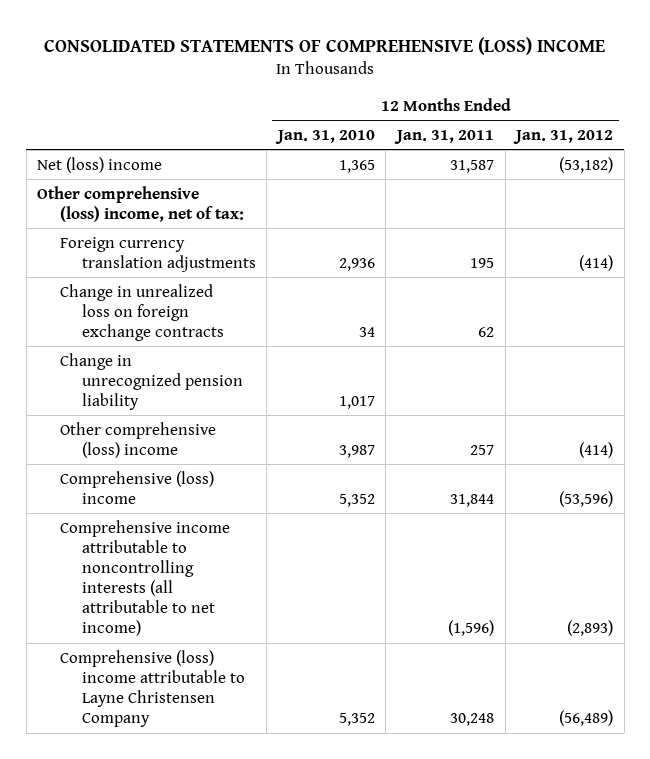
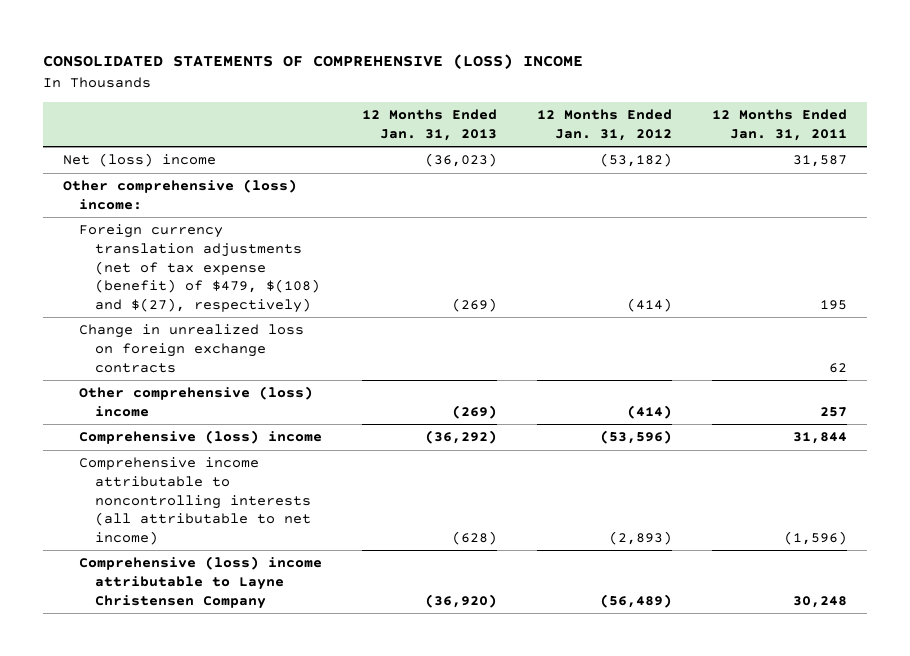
- | 12 Months Ended Jan. 31, 2010 | 12 Months Ended Jan. 31, 2011 | 12 Months Ended Jan. 31, 2012
+ | 12 Months Ended Jan. 31, 2013 | 12 Months Ended Jan. 31, 2012 | 12 Months Ended Jan. 31, 2011
- Other comprehensive (loss) income, net of tax:
- Foreign currency translation adjustments | 2,936 | 195 | (414)
+ Other comprehensive (loss) income:
+ Foreign currency translation adjustments (net of tax expense (benefit) of $479, $(108) and $(27), respectively) | (269) | (414) | 195
- Change in unrecognized pension liability | 1,017 | |

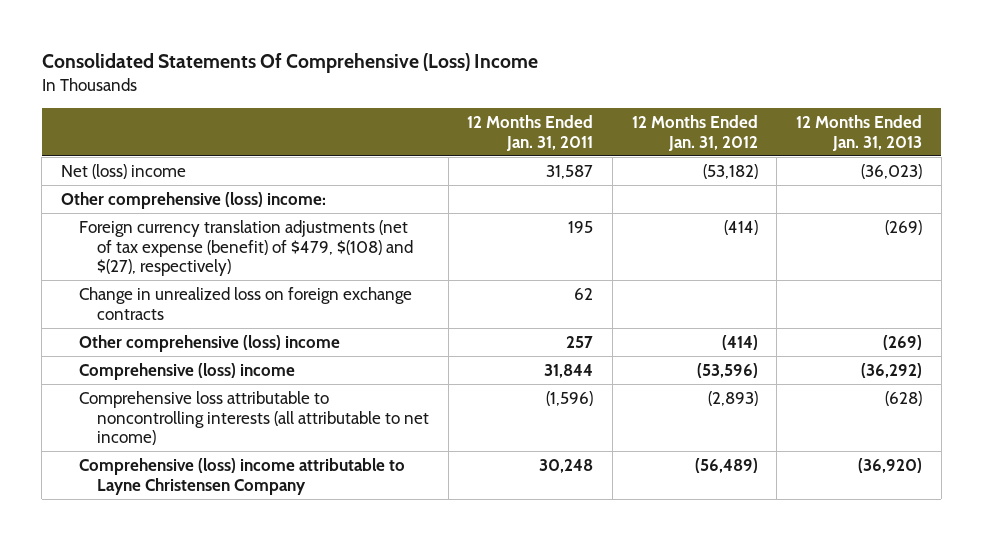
- CONSOLIDATED STATEMENTS OF COMPREHENSIVE (LOSS) INCOME
+ Consolidated Statements Of Comprehensive (Loss) Income
- | 12 Months Ended Jan. 31, 2013 | 12 Months Ended Jan. 31, 2012 | 12 Months Ended Jan. 31, 2011
+ | 12 Months Ended Jan. 31, 2011 | 12 Months Ended Jan. 31, 2012 | 12 Months Ended Jan. 31, 2013
- Comprehensive income attributable to noncontrolling interests (all attributable to net income) | (628) | (2,893) | (1,596)
+ Comprehensive loss attributable to noncontrolling interests (all attributable to net income) | (1,596) | (2,893) | (628)

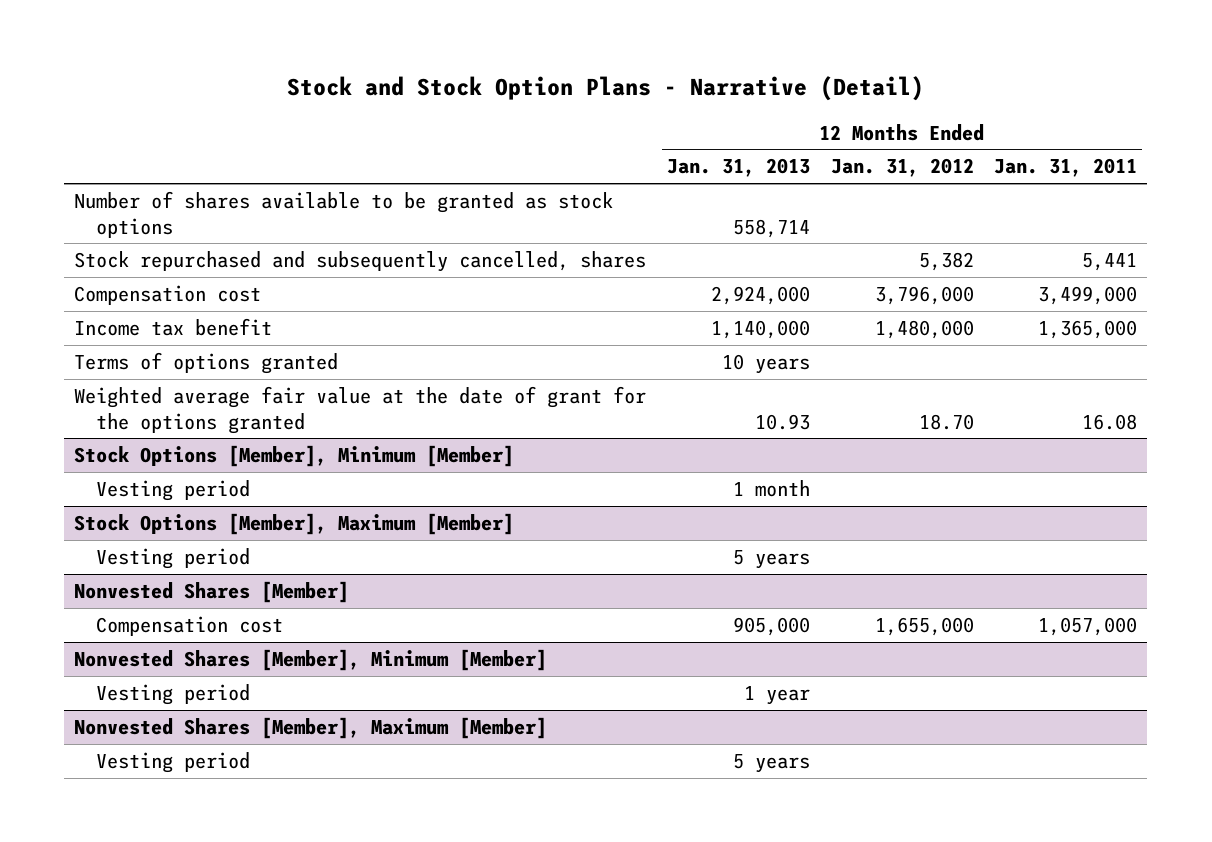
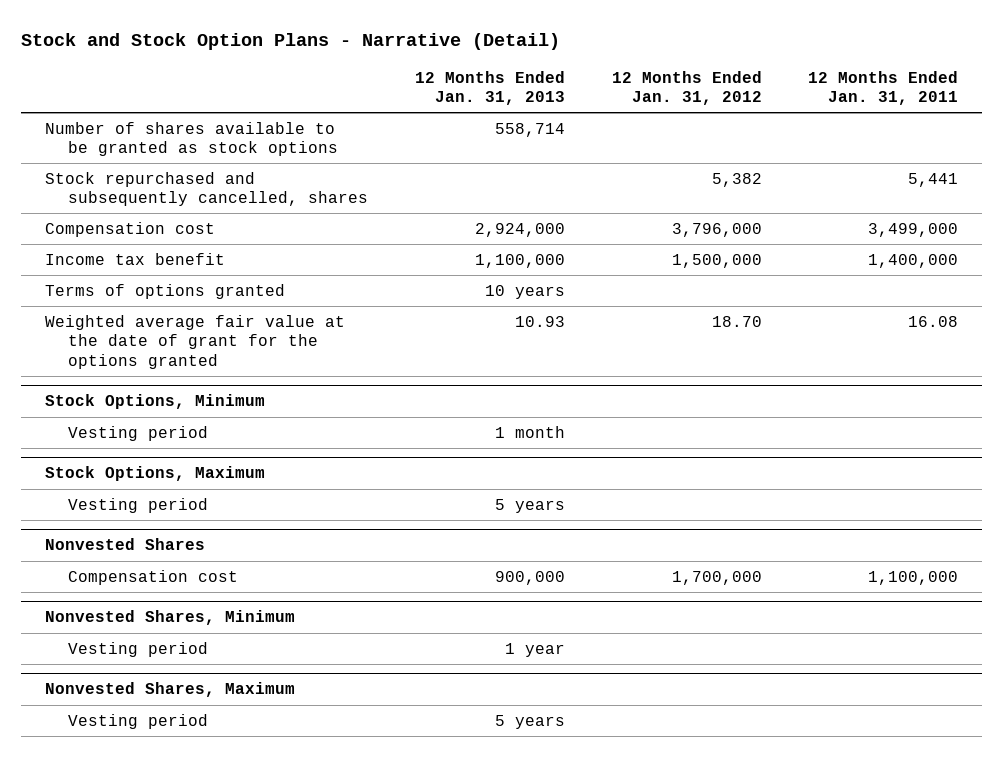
- Income tax benefit | 1,140,000 | 1,480,000 | 1,365,000
+ Income tax benefit | 1,100,000 | 1,500,000 | 1,400,000
- Stock Options [Member], Minimum [Member]
+ Stock Options, Minimum
- Stock Options [Member], Maximum [Member]
+ Stock Options, Maximum
- Nonvested Shares [Member]
- Compensation cost | 905,000 | 1,655,000 | 1,057,000
- Nonvested Shares [Member], Minimum [Member]
+ Nonvested Shares
+ Compensation cost | 900,000 | 1,700,000 | 1,100,000
+ Nonvested Shares, Minimum
- Nonvested Shares [Member], Maximum [Member]
+ Nonvested Shares, Maximum

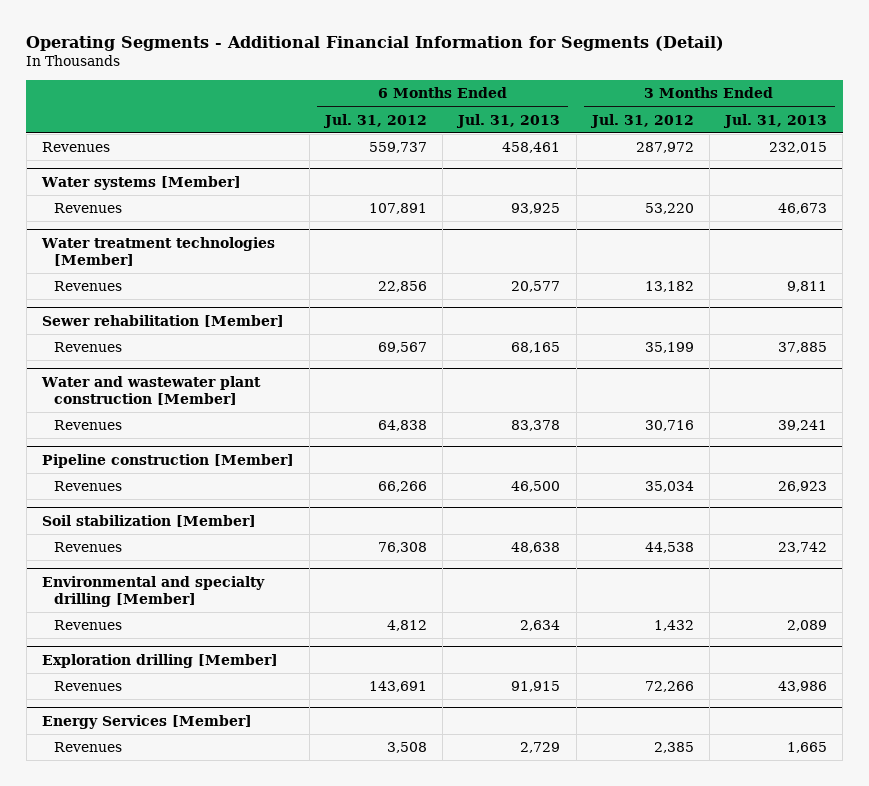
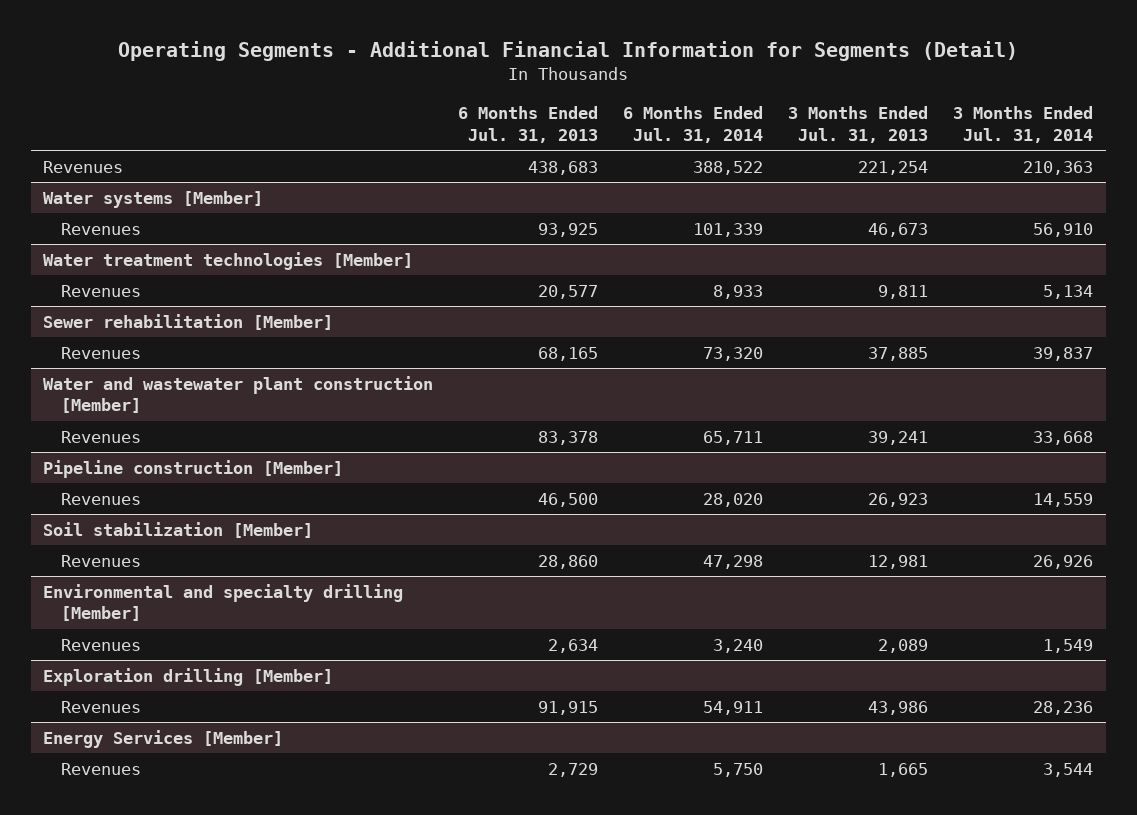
- | 6 Months Ended Jul. 31, 2012 | 6 Months Ended Jul. 31, 2013 | 3 Months Ended Jul. 31, 2012 | 3 Months Ended Jul. 31, 2013
+ | 6 Months Ended Jul. 31, 2013 | 6 Months Ended Jul. 31, 2014 | 3 Months Ended Jul. 31, 2013 | 3 Months Ended Jul. 31, 2014
- Revenues | 559,737 | 458,461 | 287,972 | 232,015
+ Revenues | 438,683 | 388,522 | 221,254 | 210,363
@ Soil stabilization [Member]
- Revenues | 76,308 | 48,638 | 44,538 | 23,742
+ Revenues | 28,860 | 47,298 | 12,981 | 26,926

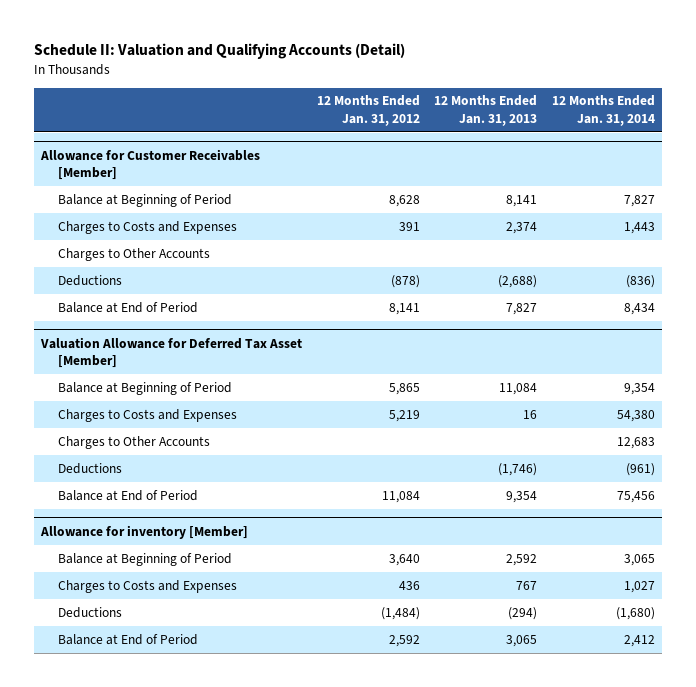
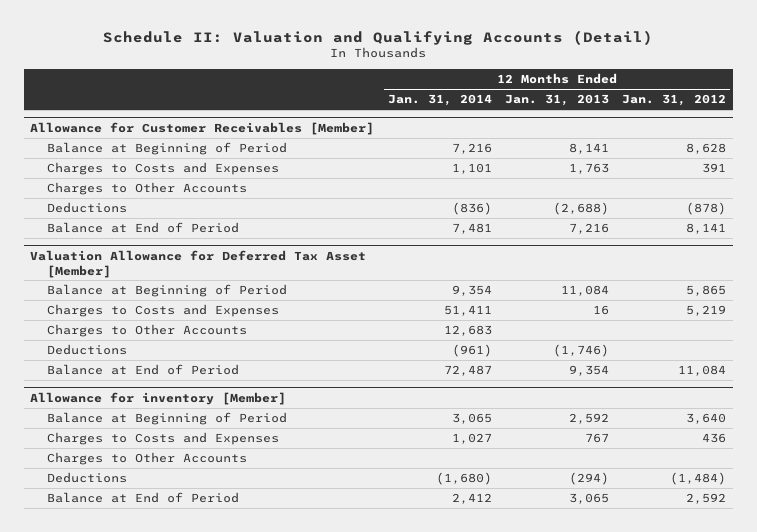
- | 12 Months Ended Jan. 31, 2012 | 12 Months Ended Jan. 31, 2013 | 12 Months Ended Jan. 31, 2014
+ | 12 Months Ended Jan. 31, 2014 | 12 Months Ended Jan. 31, 2013 | 12 Months Ended Jan. 31, 2012
@ Allowance for Customer Receivables [Member]
- Balance at Beginning of Period | 8,628 | 8,141 | 7,827
- Charges to Costs and Expenses | 391 | 2,374 | 1,443
+ Balance at Beginning of Period | 7,216 | 8,141 | 8,628
+ Charges to Costs and Expenses | 1,101 | 1,763 | 391
- Balance at End of Period | 8,141 | 7,827 | 8,434
+ Balance at End of Period | 7,481 | 7,216 | 8,141
@ Valuation Allowance for Deferred Tax Asset [Member]
- Charges to Costs and Expenses | 5,219 | 16 | 54,380
+ Charges to Costs and Expenses | 51,411 | 16 | 5,219
- Balance at End of Period | 11,084 | 9,354 | 75,456
+ Balance at End of Period | 72,487 | 9,354 | 11,084
@ Allowance for inventory [Member]
+ Charges to Other Accounts

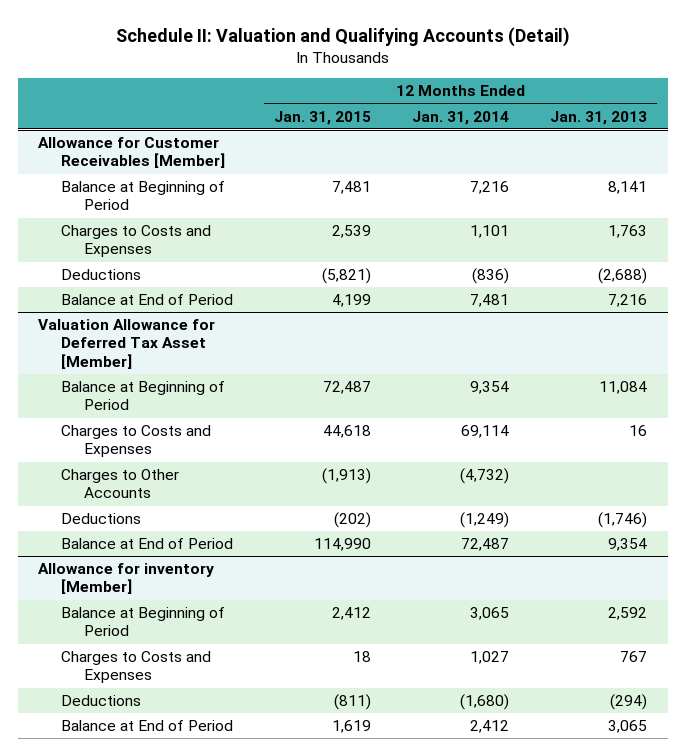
- | 12 Months Ended Jan. 31, 2014 | 12 Months Ended Jan. 31, 2013 | 12 Months Ended Jan. 31, 2012
+ | 12 Months Ended Jan. 31, 2015 | 12 Months Ended Jan. 31, 2014 | 12 Months Ended Jan. 31, 2013
@ Allowance for Customer Receivables [Member]
- Charges to Other Accounts
@ Valuation Allowance for Deferred Tax Asset [Member]
- Charges to Costs and Expenses | 51,411 | 16 | 5,219
- Charges to Other Accounts | 12,683 | |
- Deductions | (961) | (1,746) |
+ Charges to Costs and Expenses | 44,618 | 69,114 | 16
+ Charges to Other Accounts | (1,913) | (4,732) |
+ Deductions | (202) | (1,249) | (1,746)
@ Allowance for inventory [Member]
- Charges to Other Accounts

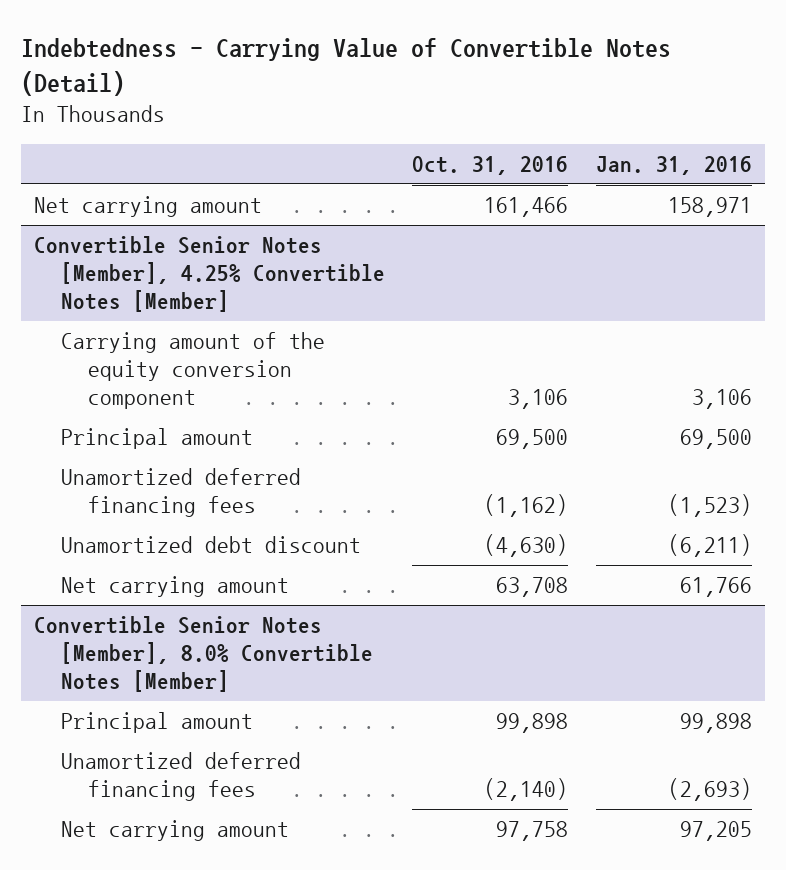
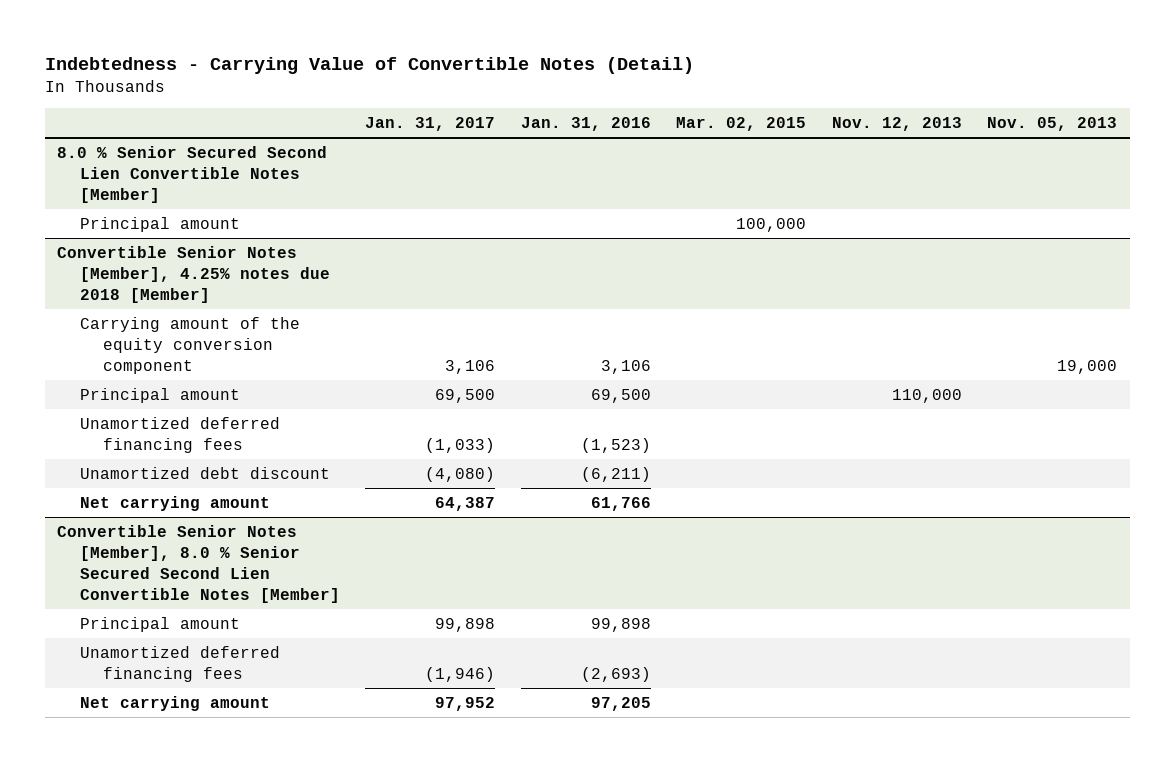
- | Oct. 31, 2016 | Jan. 31, 2016
+ | Jan. 31, 2017 | Jan. 31, 2016 | Mar. 02, 2015 | Nov. 12, 2013 | Nov. 05, 2013
- Net carrying amount | 161,466 | 158,971
- Convertible Senior Notes [Member], 4.25% Convertible Notes [Member]
+ 8.0 % Senior Secured Second Lien Convertible Notes [Member]
+ Principal amount | | | 100,000 | |
+ Convertible Senior Notes [Member], 4.25% notes due 2018 [Member]
- Convertible Senior Notes [Member], 8.0% Convertible Notes [Member]
+ Convertible Senior Notes [Member], 8.0 % Senior Secured Second Lien Convertible Notes [Member]

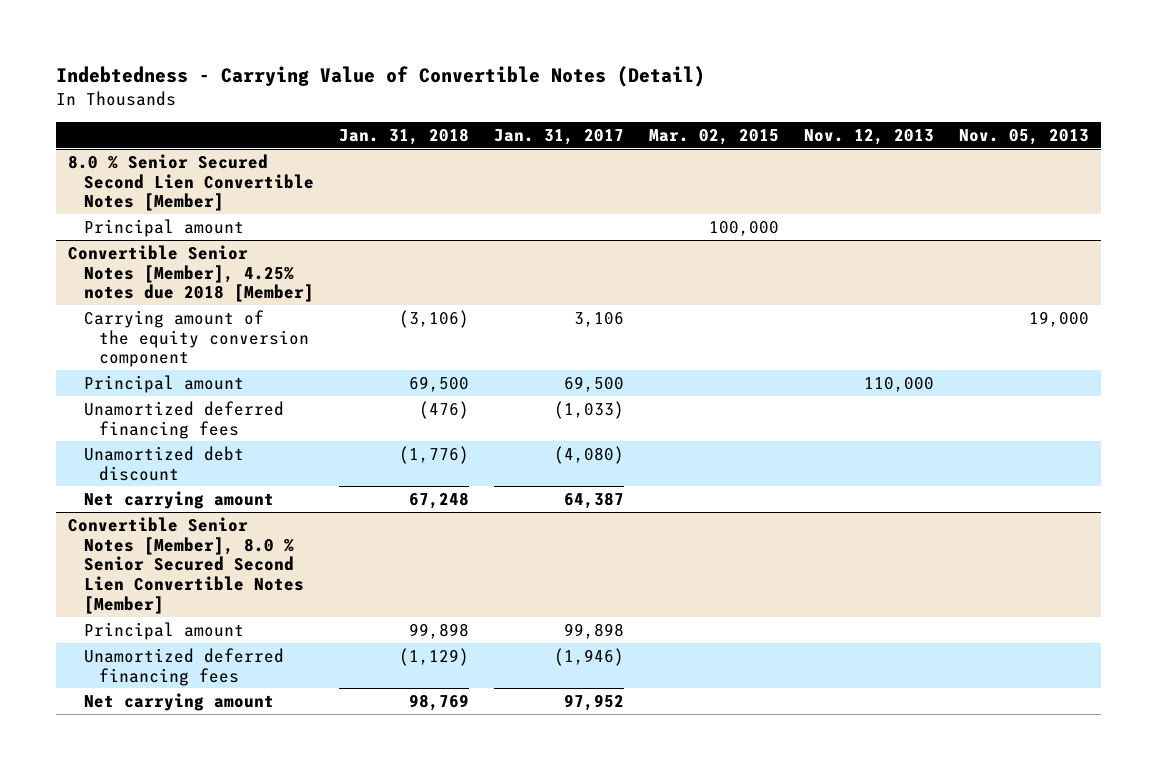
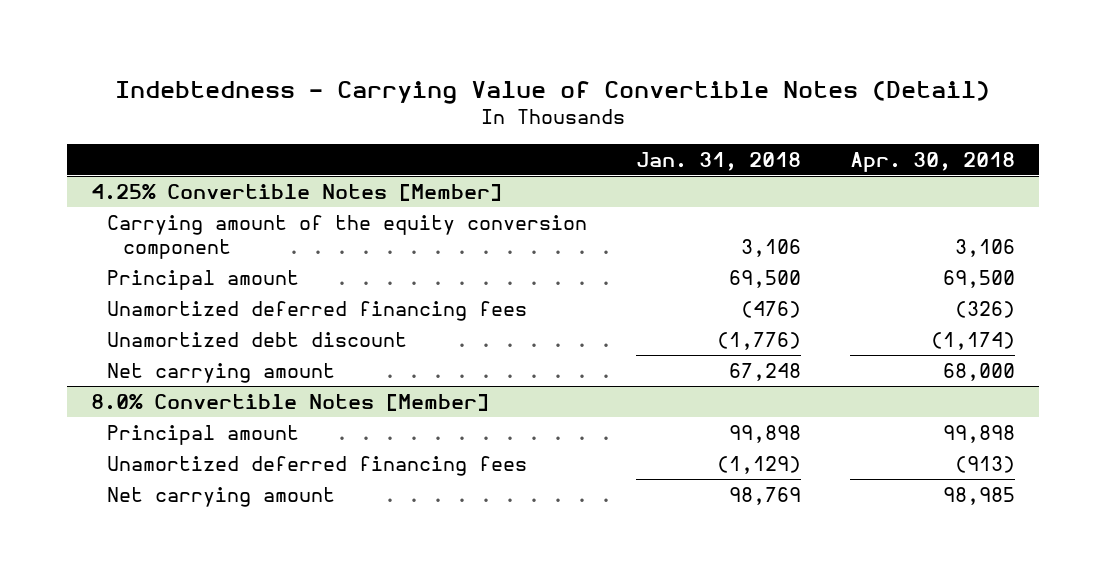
- | Jan. 31, 2018 | Jan. 31, 2017 | Mar. 02, 2015 | Nov. 12, 2013 | Nov. 05, 2013
+ | Jan. 31, 2018 | Apr. 30, 2018
- 8.0 % Senior Secured Second Lien Convertible Notes [Member]
- Principal amount | | | 100,000 | |
- Convertible Senior Notes [Member], 4.25% notes due 2018 [Member]
- Carrying amount of the equity conversion component | (3,106) | 3,106 | | | 19,000
+ 4.25% Convertible Notes [Member]
+ Carrying amount of the equity conversion component | 3,106 | 3,106
- Convertible Senior Notes [Member], 8.0 % Senior Secured Second Lien Convertible Notes [Member]
+ 8.0% Convertible Notes [Member]

